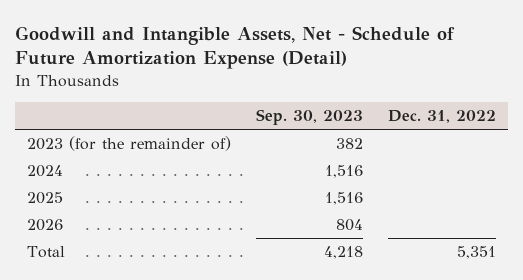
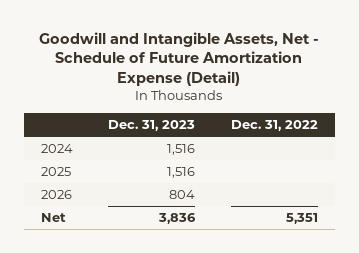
- | Sep. 30, 2023 | Dec. 31, 2022
+ | Dec. 31, 2023 | Dec. 31, 2022
- 2023 (for the remainder of) | 382 |
- Total | 4,218 | 5,351
+ Net | 3,836 | 5,351

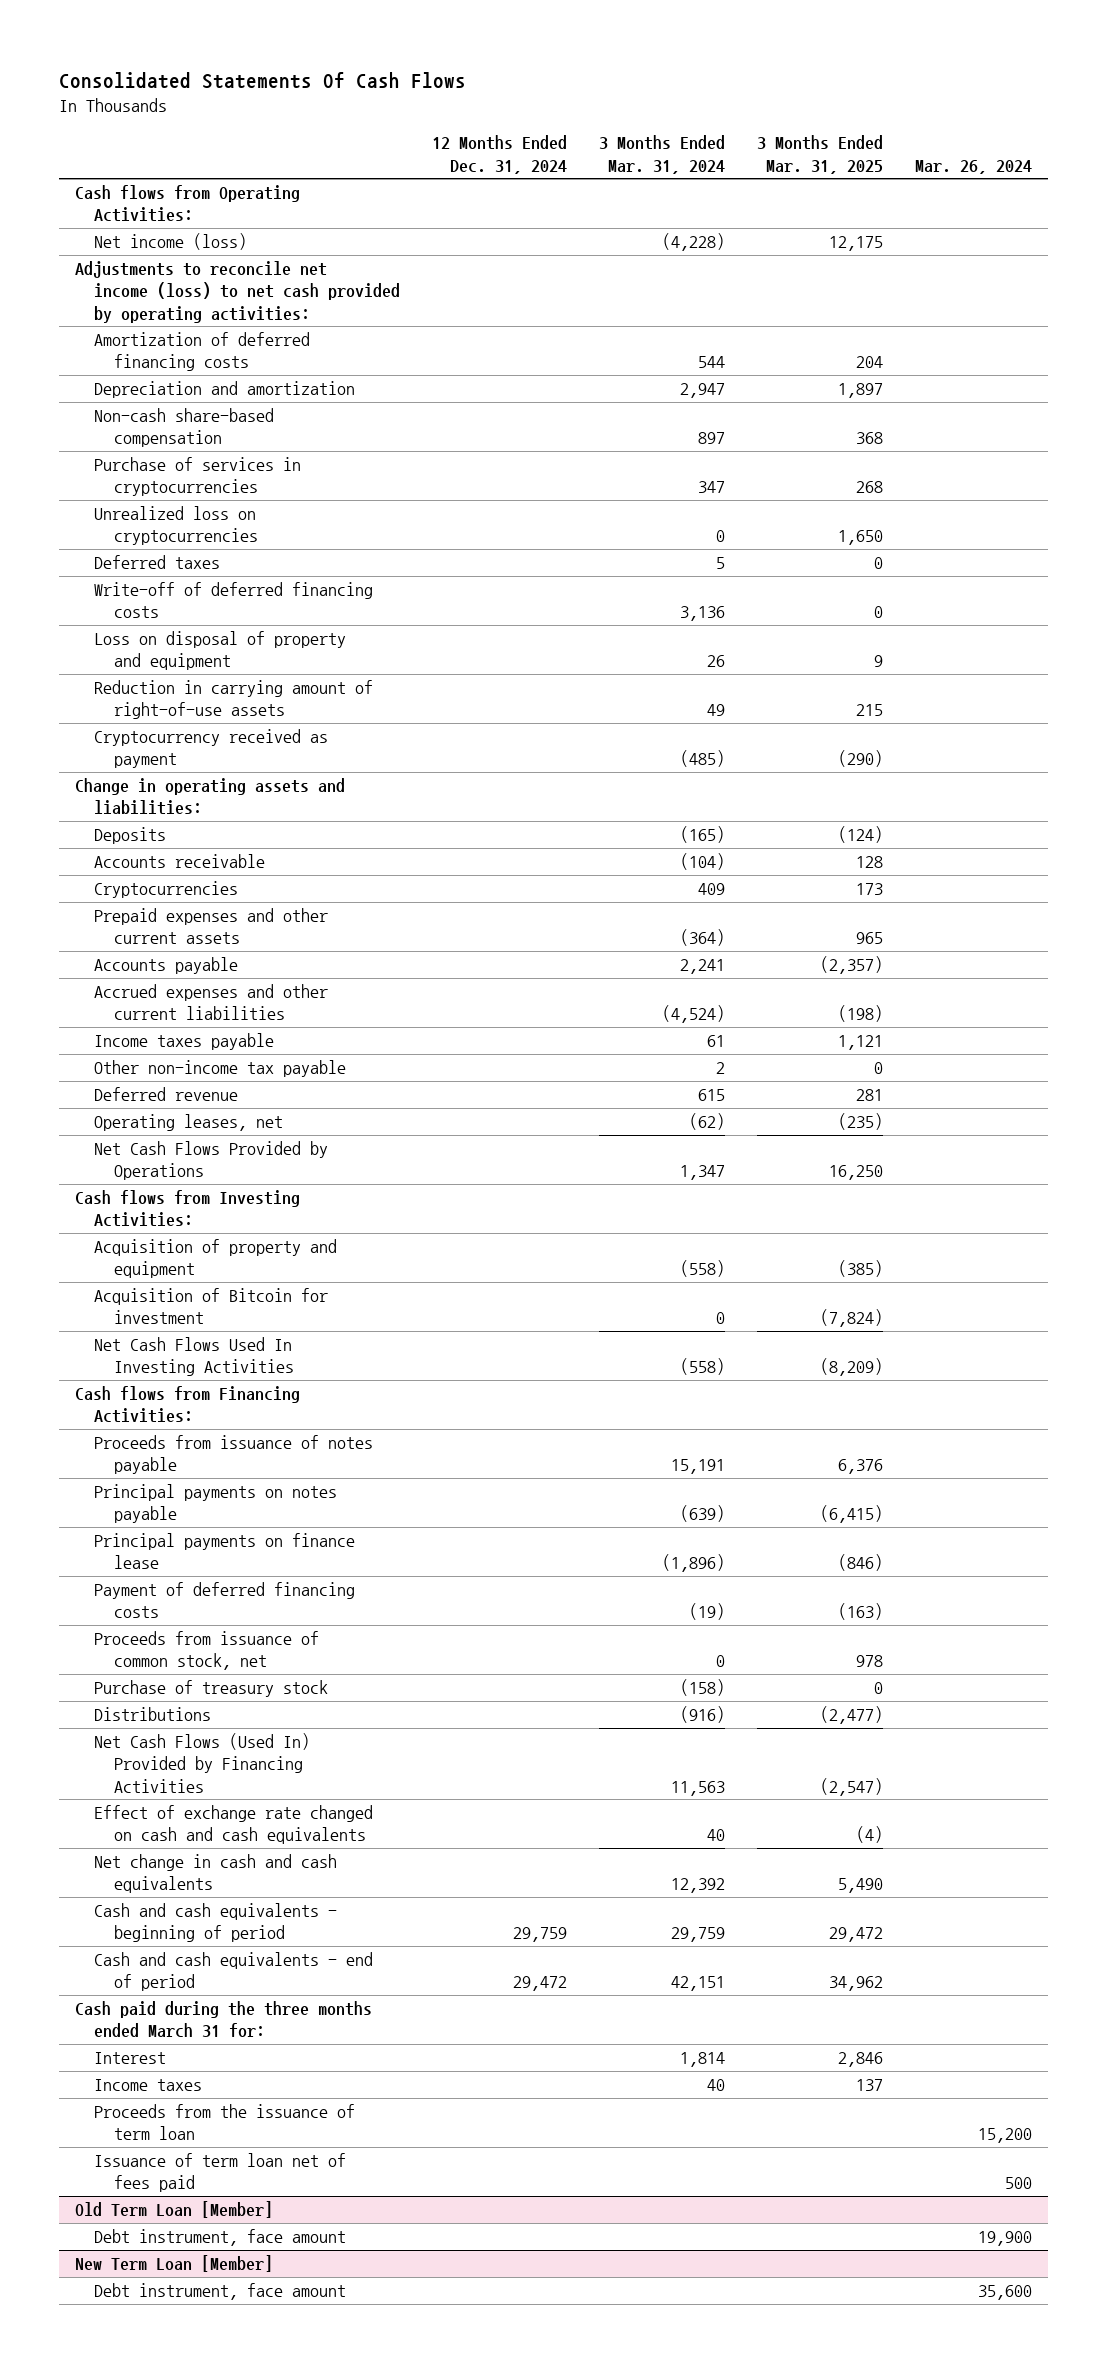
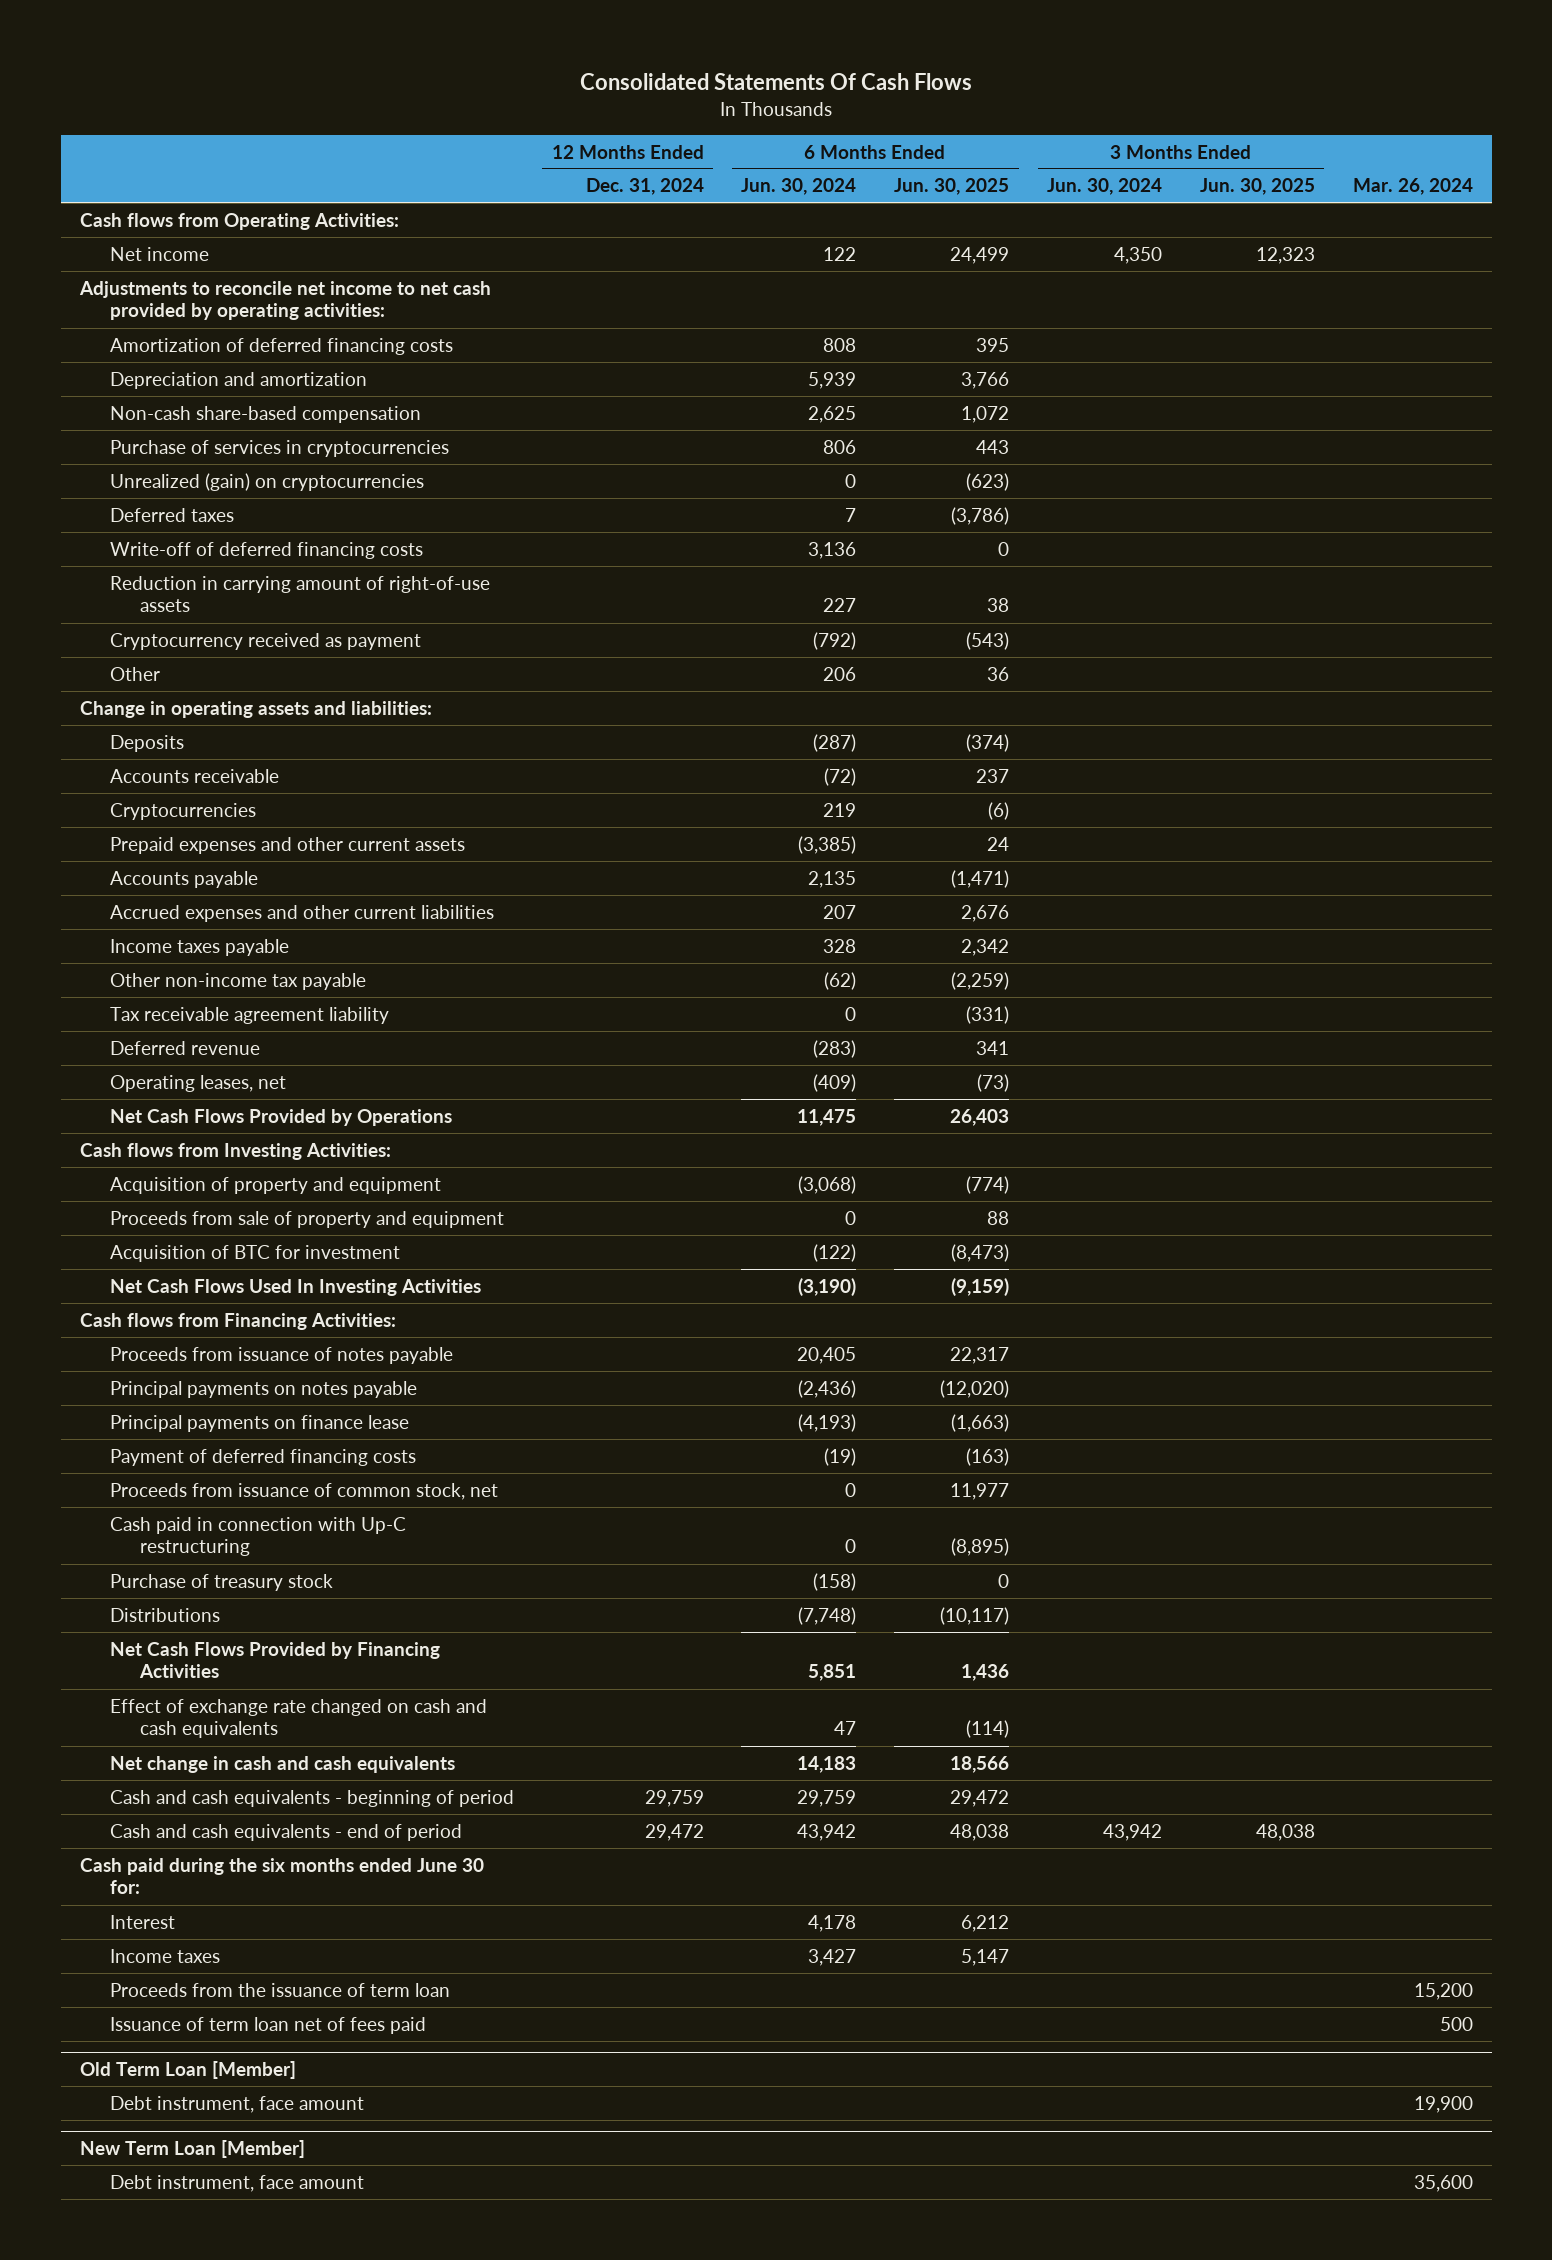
- | 12 Months Ended Dec. 31, 2024 | 3 Months Ended Mar. 31, 2024 | 3 Months Ended Mar. 31, 2025 | Mar. 26, 2024
+ | 12 Months Ended Dec. 31, 2024 | 6 Months Ended Jun. 30, 2024 | 6 Months Ended Jun. 30, 2025 | 3 Months Ended Jun. 30, 2024 | 3 Months Ended Jun. 30, 2025 | Mar. 26, 2024
- Net income (loss) | | (4,228) | 12,175 |
- Adjustments to reconcile net income (loss) to net cash provided by operating activities:
+ Net income | | 122 | 24,499 | 4,350 | 12,323 |
+ Adjustments to reconcile net income to net cash provided by operating activities:
- Unrealized loss on cryptocurrencies | | 0 | 1,650 |
+ Unrealized (gain) on cryptocurrencies | | 0 | (623) | | |
- Loss on disposal of property and equipment | | 26 | 9 |
+ Other | | 206 | 36 | | |
+ Tax receivable agreement liability | | 0 | (331) | | |
- Acquisition of Bitcoin for investment | | 0 | (7,824) |
+ Proceeds from sale of property and equipment | | 0 | 88 | | |
+ Acquisition of BTC for investment | | (122) | (8,473) | | |
+ Cash paid in connection with Up-C restructuring | | 0 | (8,895) | | |
- Net Cash Flows (Used In) Provided by Financing Activities | | 11,563 | (2,547) |
+ Net Cash Flows Provided by Financing Activities | | 5,851 | 1,436 | | |
- Cash paid during the three months ended March 31 for:
+ Cash paid during the six months ended June 30 for:

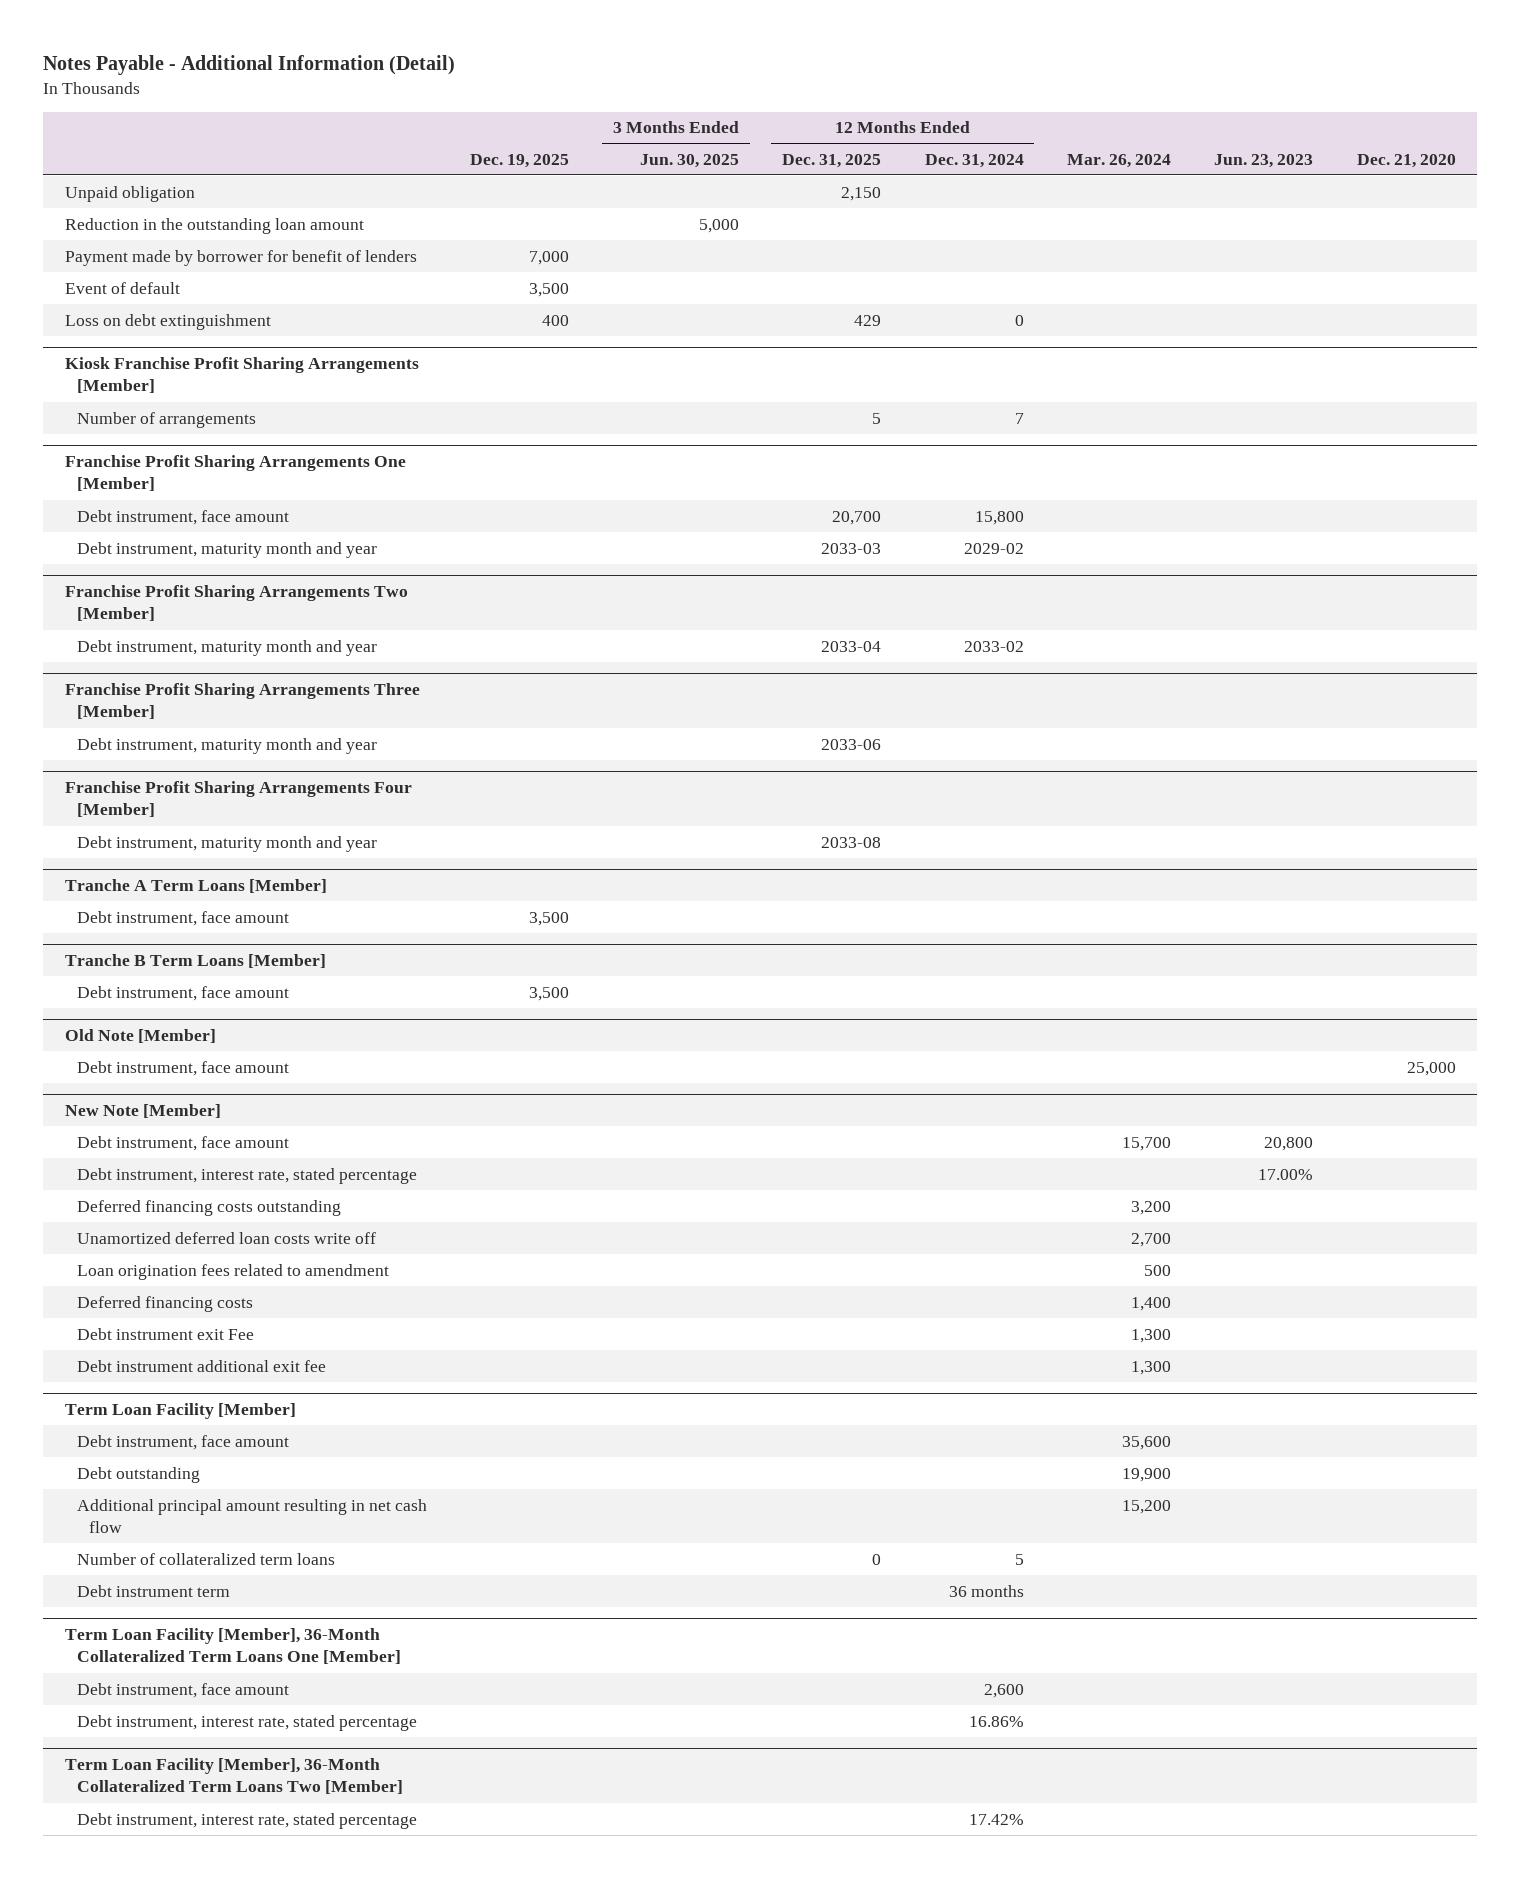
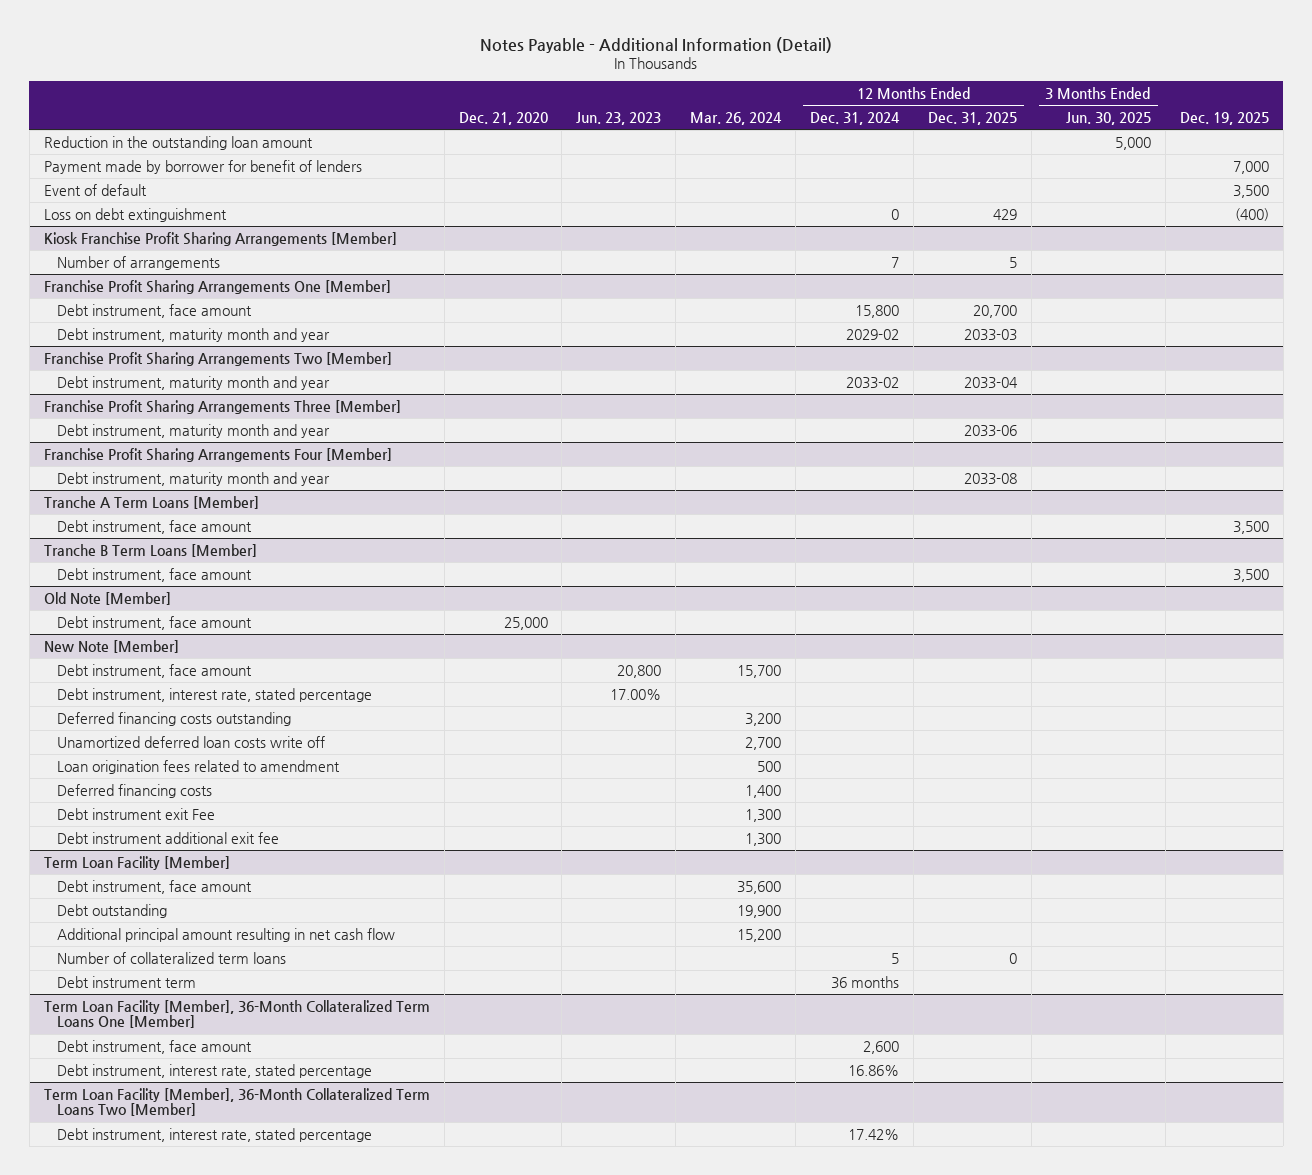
- | Dec. 19, 2025 | 3 Months Ended Jun. 30, 2025 | 12 Months Ended Dec. 31, 2025 | 12 Months Ended Dec. 31, 2024 | Mar. 26, 2024 | Jun. 23, 2023 | Dec. 21, 2020
+ | Dec. 21, 2020 | Jun. 23, 2023 | Mar. 26, 2024 | 12 Months Ended Dec. 31, 2024 | 12 Months Ended Dec. 31, 2025 | 3 Months Ended Jun. 30, 2025 | Dec. 19, 2025
- Unpaid obligation | | | 2,150 | | | |
- Loss on debt extinguishment | 400 | | 429 | 0 | | |
+ Loss on debt extinguishment | | | | 0 | 429 | | (400)

